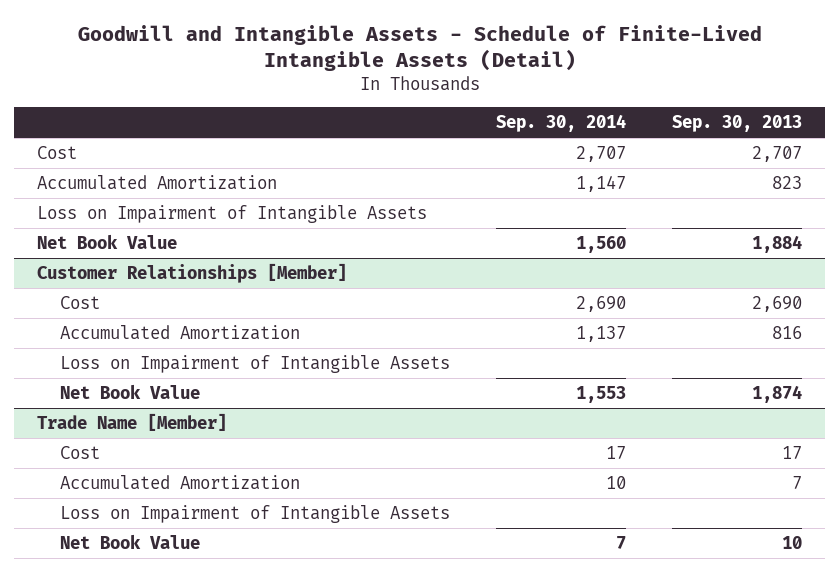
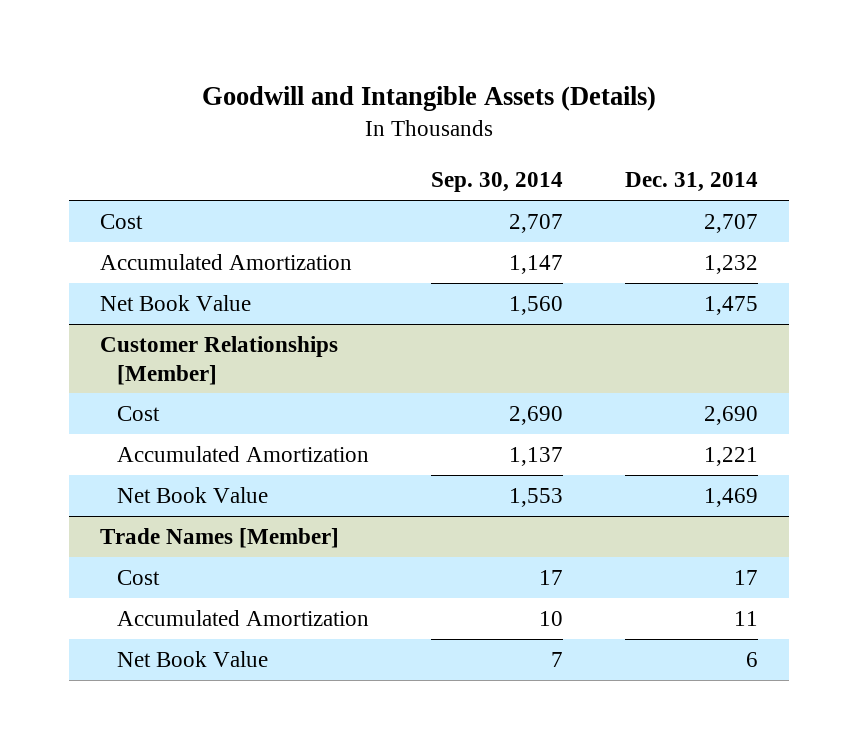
- Goodwill and Intangible Assets - Schedule of Finite-Lived Intangible Assets (Detail)
+ Goodwill and Intangible Assets (Details)
- | Sep. 30, 2014 | Sep. 30, 2013
+ | Sep. 30, 2014 | Dec. 31, 2014
- Loss on Impairment of Intangible Assets
@ Customer Relationships [Member]
- Loss on Impairment of Intangible Assets
- Trade Name [Member]
+ Trade Names [Member]
- Loss on Impairment of Intangible Assets

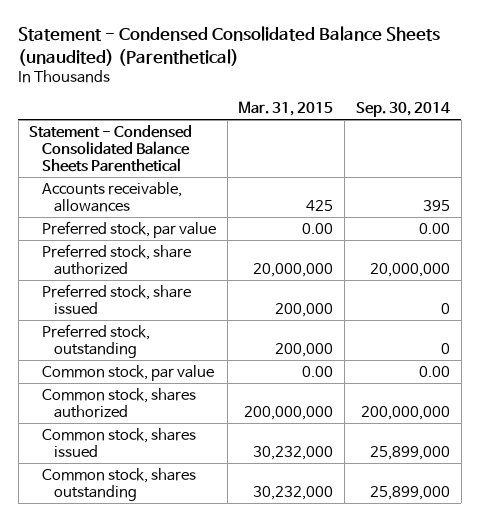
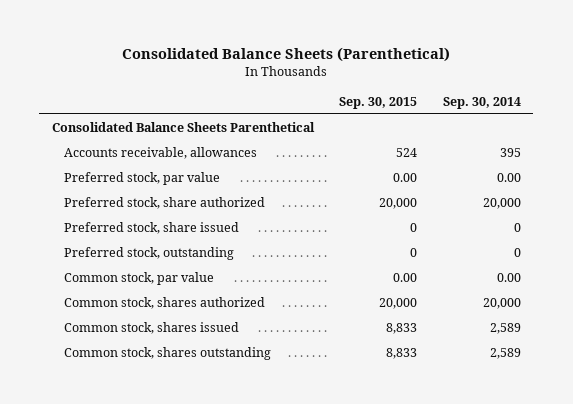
- Statement - Condensed Consolidated Balance Sheets (unaudited) (Parenthetical)
+ Consolidated Balance Sheets (Parenthetical)
- | Mar. 31, 2015 | Sep. 30, 2014
+ | Sep. 30, 2015 | Sep. 30, 2014
- Statement - Condensed Consolidated Balance Sheets Parenthetical
+ Consolidated Balance Sheets Parenthetical
- Preferred stock, share authorized | 20,000,000 | 20,000,000
+ Preferred stock, share authorized | 20,000 | 20,000
- Common stock, shares authorized | 200,000,000 | 200,000,000
- Common stock, shares issued | 30,232,000 | 25,899,000
- Common stock, shares outstanding | 30,232,000 | 25,899,000
+ Common stock, shares authorized | 20,000 | 20,000
+ Common stock, shares issued | 8,833 | 2,589
+ Common stock, shares outstanding | 8,833 | 2,589

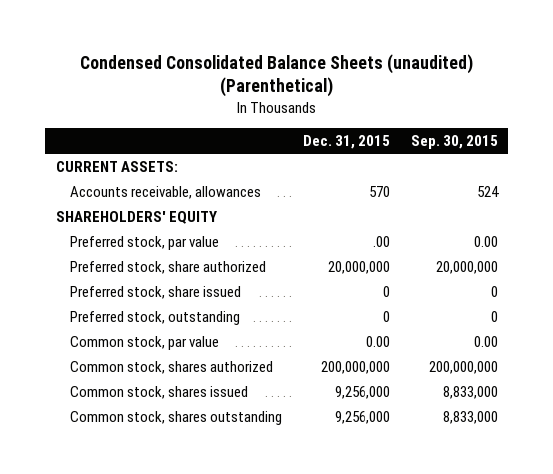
- Consolidated Balance Sheets (Parenthetical)
+ Condensed Consolidated Balance Sheets (unaudited) (Parenthetical)
- | Sep. 30, 2015 | Sep. 30, 2014
+ | Dec. 31, 2015 | Sep. 30, 2015
- Consolidated Balance Sheets Parenthetical
+ CURRENT ASSETS:
+ SHAREHOLDERS' EQUITY
- Preferred stock, share authorized | 20,000 | 20,000
+ Preferred stock, share authorized | 20,000,000 | 20,000,000
- Common stock, shares authorized | 20,000 | 20,000
- Common stock, shares issued | 8,833 | 2,589
- Common stock, shares outstanding | 8,833 | 2,589
+ Common stock, shares authorized | 200,000,000 | 200,000,000
+ Common stock, shares issued | 9,256,000 | 8,833,000
+ Common stock, shares outstanding | 9,256,000 | 8,833,000

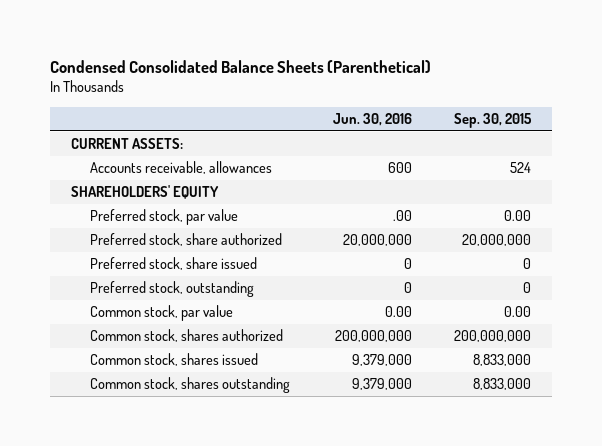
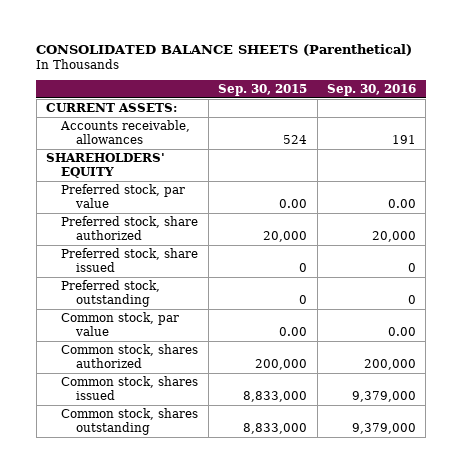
- Condensed Consolidated Balance Sheets (Parenthetical)
+ CONSOLIDATED BALANCE SHEETS (Parenthetical)
- | Jun. 30, 2016 | Sep. 30, 2015
+ | Sep. 30, 2015 | Sep. 30, 2016
- Preferred stock, share authorized | 20,000,000 | 20,000,000
+ Preferred stock, share authorized | 20,000 | 20,000
- Common stock, shares authorized | 200,000,000 | 200,000,000
+ Common stock, shares authorized | 200,000 | 200,000

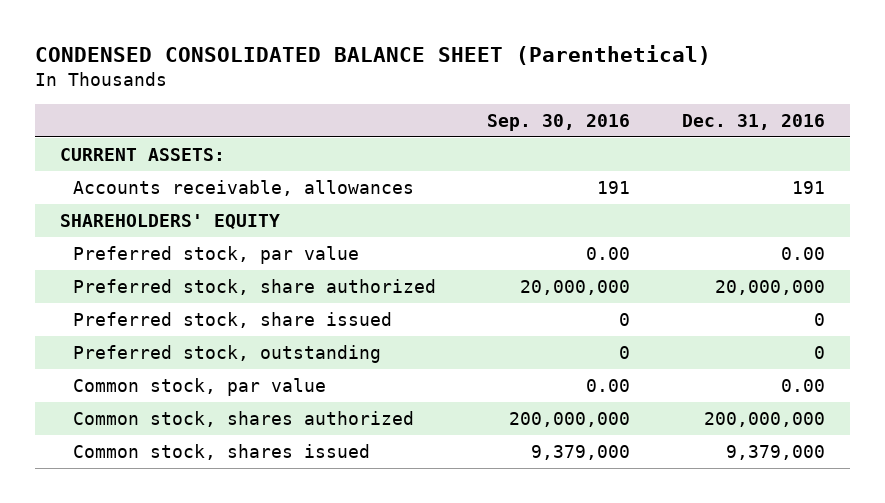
- CONSOLIDATED BALANCE SHEETS (Parenthetical)
+ CONDENSED CONSOLIDATED BALANCE SHEET (Parenthetical)
- | Sep. 30, 2015 | Sep. 30, 2016
+ | Sep. 30, 2016 | Dec. 31, 2016
- Preferred stock, share authorized | 20,000 | 20,000
+ Preferred stock, share authorized | 20,000,000 | 20,000,000
- Common stock, shares authorized | 200,000 | 200,000
+ Common stock, shares authorized | 200,000,000 | 200,000,000
- Common stock, shares outstanding | 8,833,000 | 9,379,000

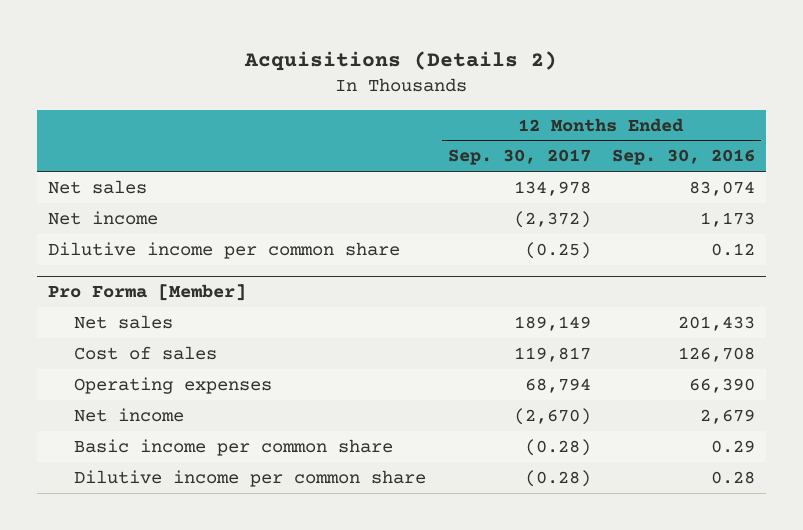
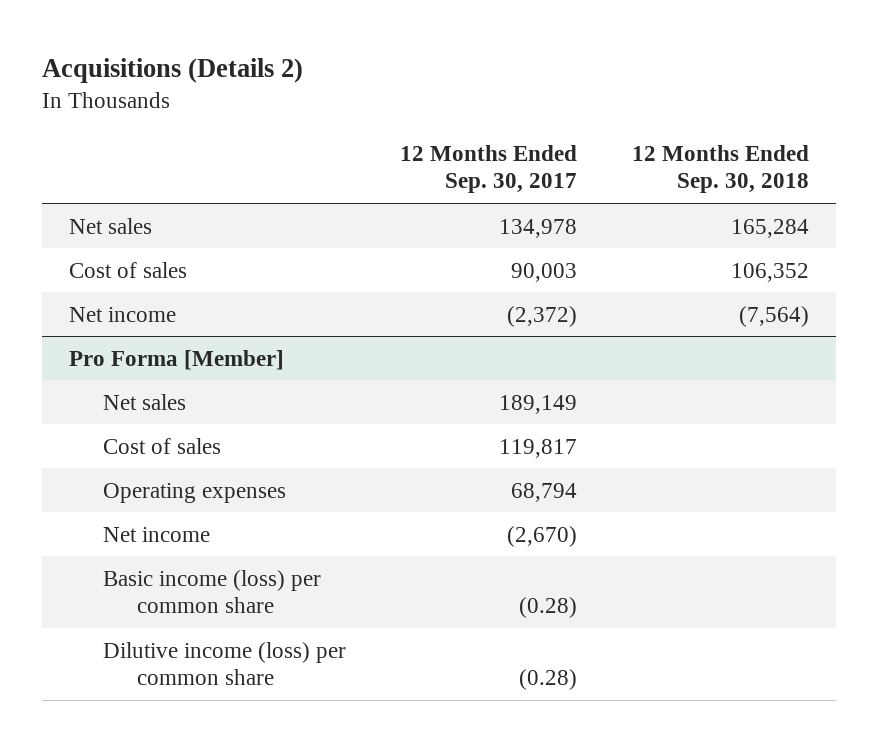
- | 12 Months Ended Sep. 30, 2017 | 12 Months Ended Sep. 30, 2016
+ | 12 Months Ended Sep. 30, 2017 | 12 Months Ended Sep. 30, 2018
+ Cost of sales | 90,003 | 106,352
- Dilutive income per common share | (0.25) | 0.12
@ Pro Forma [Member]
- Basic income per common share | (0.28) | 0.29
- Dilutive income per common share | (0.28) | 0.28
+ Basic income (loss) per common share | (0.28) |
+ Dilutive income (loss) per common share | (0.28) |

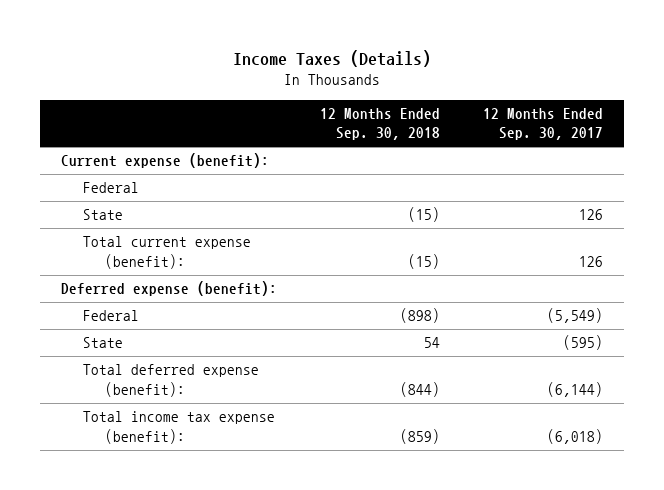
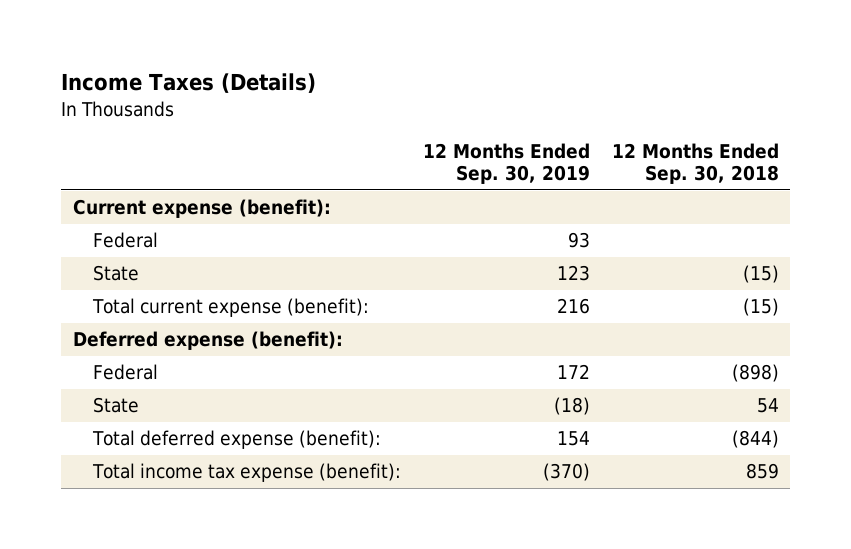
- | 12 Months Ended Sep. 30, 2018 | 12 Months Ended Sep. 30, 2017
+ | 12 Months Ended Sep. 30, 2019 | 12 Months Ended Sep. 30, 2018
- Total income tax expense (benefit): | (859) | (6,018)
+ Total income tax expense (benefit): | (370) | 859

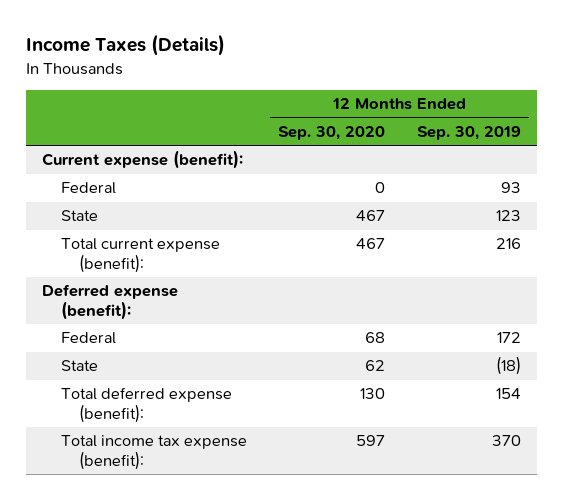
- | 12 Months Ended Sep. 30, 2019 | 12 Months Ended Sep. 30, 2018
+ | 12 Months Ended Sep. 30, 2020 | 12 Months Ended Sep. 30, 2019
- Total income tax expense (benefit): | (370) | 859
+ Total income tax expense (benefit): | 597 | 370

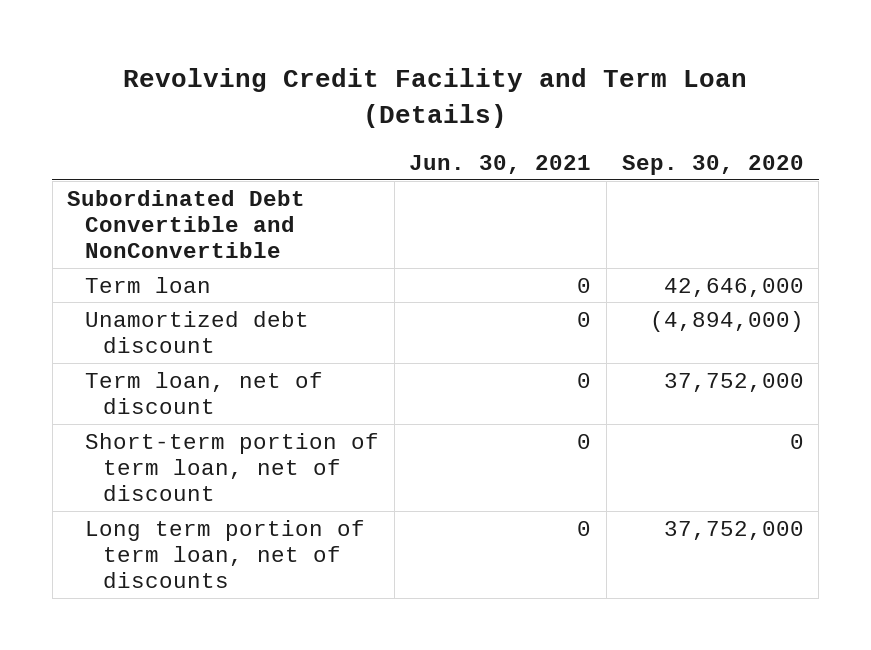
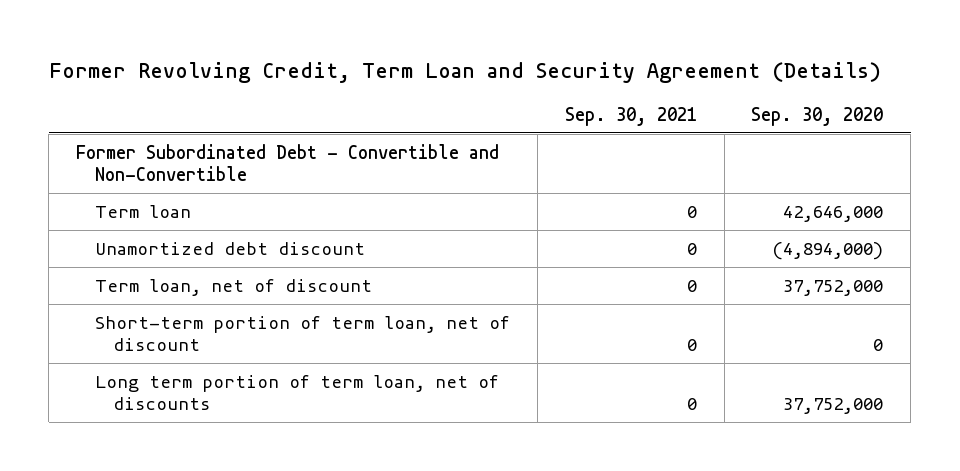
- Revolving Credit Facility and Term Loan (Details)
+ Former Revolving Credit, Term Loan and Security Agreement (Details)
- | Jun. 30, 2021 | Sep. 30, 2020
+ | Sep. 30, 2021 | Sep. 30, 2020
- Subordinated Debt Convertible and NonConvertible
+ Former Subordinated Debt - Convertible and Non-Convertible

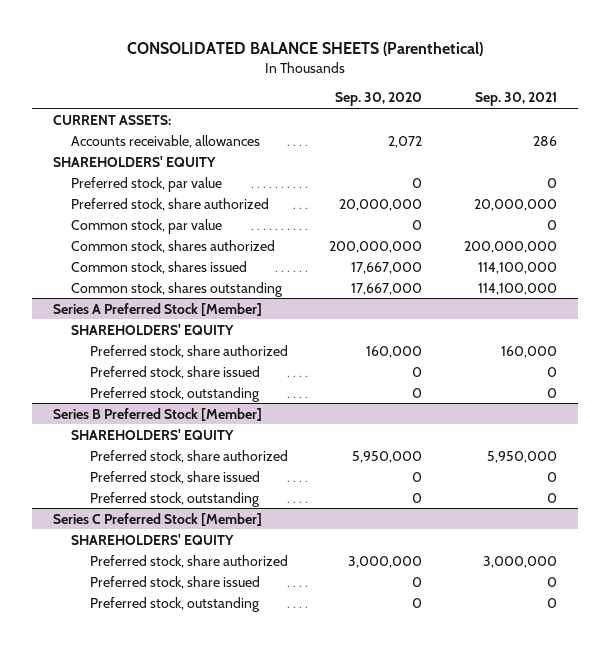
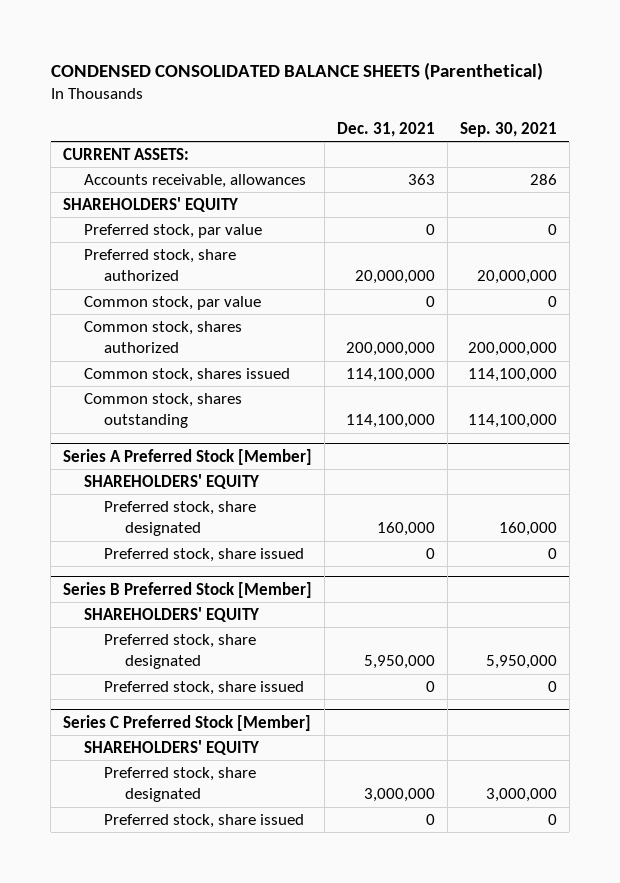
- CONSOLIDATED BALANCE SHEETS (Parenthetical)
+ CONDENSED CONSOLIDATED BALANCE SHEETS (Parenthetical)
- | Sep. 30, 2020 | Sep. 30, 2021
+ | Dec. 31, 2021 | Sep. 30, 2021
@ Series A Preferred Stock [Member]
- Preferred stock, share authorized | 160,000 | 160,000
+ Preferred stock, share designated | 160,000 | 160,000
- Preferred stock, outstanding | 0 | 0
@ Series B Preferred Stock [Member]
- Preferred stock, share authorized | 5,950,000 | 5,950,000
+ Preferred stock, share designated | 5,950,000 | 5,950,000
- Preferred stock, outstanding | 0 | 0
@ Series C Preferred Stock [Member]
- Preferred stock, share authorized | 3,000,000 | 3,000,000
+ Preferred stock, share designated | 3,000,000 | 3,000,000
- Preferred stock, outstanding | 0 | 0

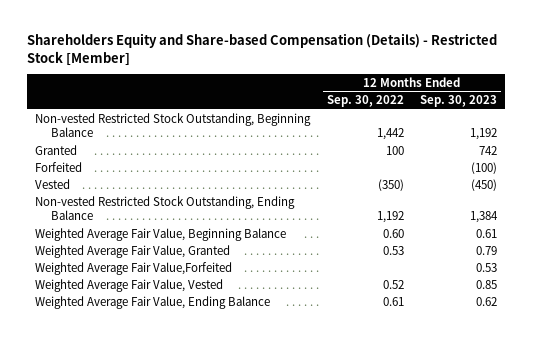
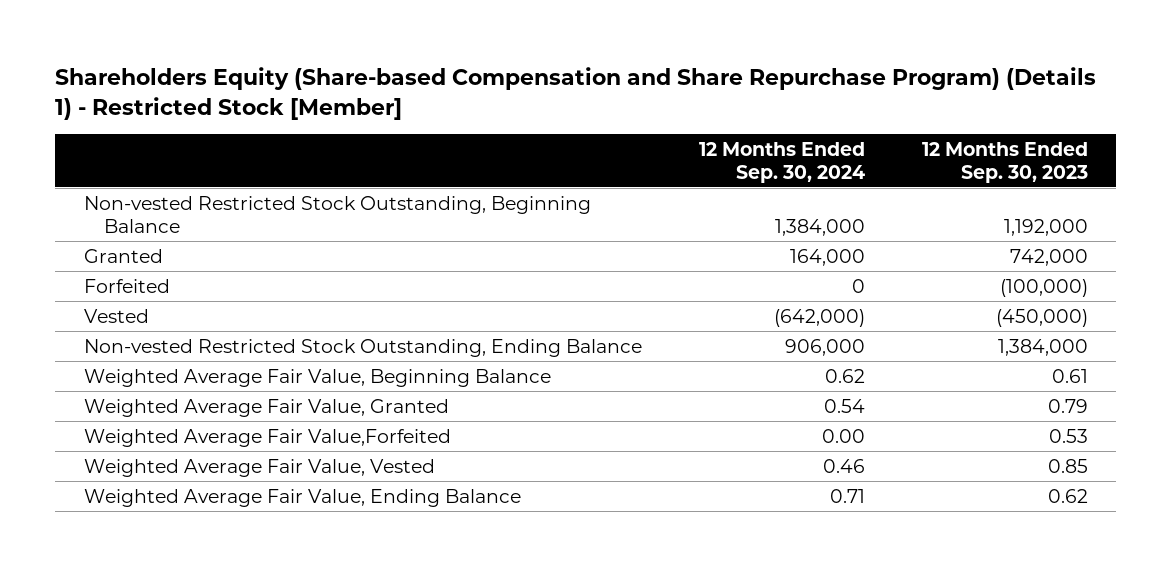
- Shareholders Equity and Share-based Compensation (Details) - Restricted Stock [Member]
+ Shareholders Equity (Share-based Compensation and Share Repurchase Program) (Details 1) - Restricted Stock [Member]
- | 12 Months Ended Sep. 30, 2022 | 12 Months Ended Sep. 30, 2023
+ | 12 Months Ended Sep. 30, 2024 | 12 Months Ended Sep. 30, 2023
- Non-vested Restricted Stock Outstanding, Beginning Balance | 1,442 | 1,192
- Granted | 100 | 742
- Forfeited | | (100)
- Vested | (350) | (450)
- Non-vested Restricted Stock Outstanding, Ending Balance | 1,192 | 1,384
+ Non-vested Restricted Stock Outstanding, Beginning Balance | 1,384,000 | 1,192,000
+ Granted | 164,000 | 742,000
+ Forfeited | 0 | (100,000)
+ Vested | (642,000) | (450,000)
+ Non-vested Restricted Stock Outstanding, Ending Balance | 906,000 | 1,384,000

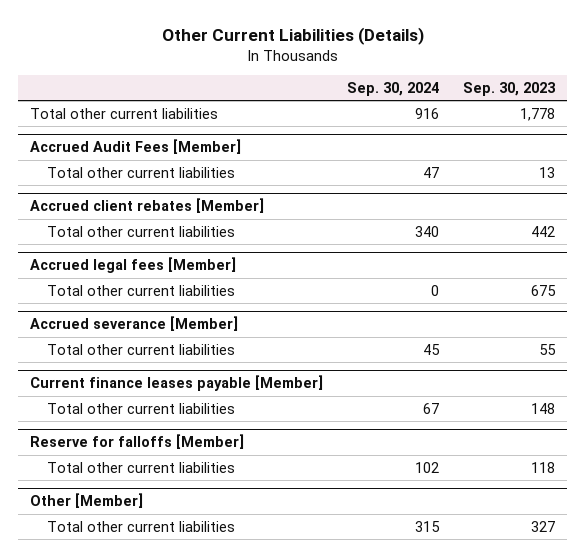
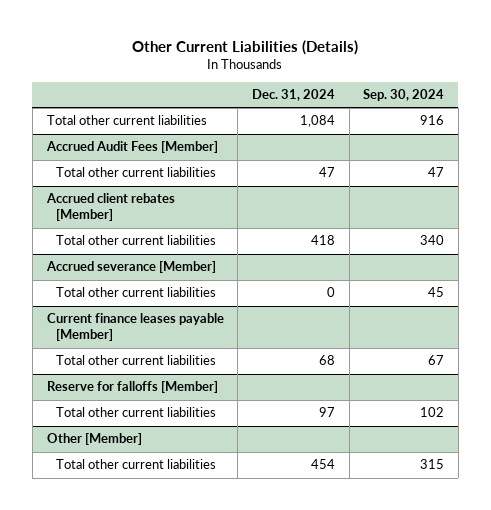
- | Sep. 30, 2024 | Sep. 30, 2023
+ | Dec. 31, 2024 | Sep. 30, 2024
- Accrued legal fees [Member]
- Total other current liabilities | 0 | 675

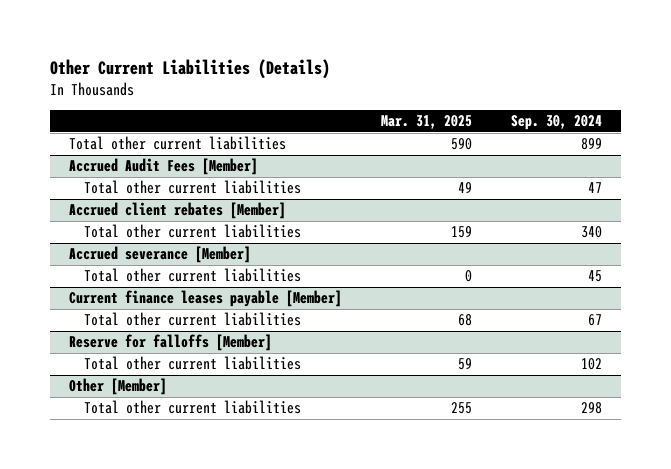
- | Dec. 31, 2024 | Sep. 30, 2024
+ | Mar. 31, 2025 | Sep. 30, 2024
- Total other current liabilities | 1,084 | 916
+ Total other current liabilities | 590 | 899
@ Other [Member]
- Total other current liabilities | 454 | 315
+ Total other current liabilities | 255 | 298

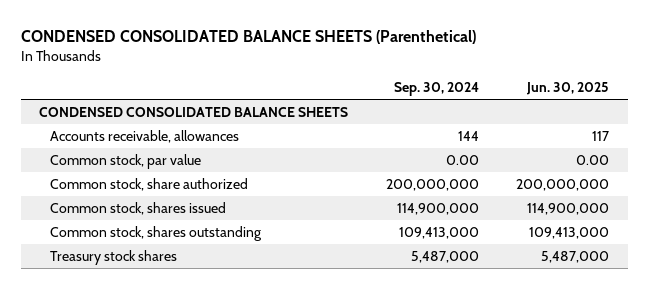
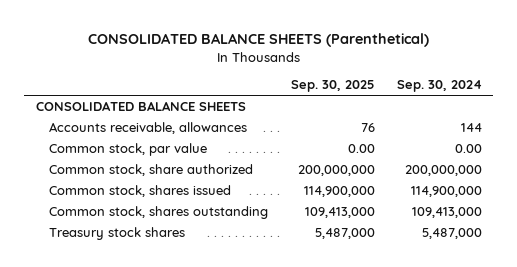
- CONDENSED CONSOLIDATED BALANCE SHEETS (Parenthetical)
+ CONSOLIDATED BALANCE SHEETS (Parenthetical)
- | Sep. 30, 2024 | Jun. 30, 2025
+ | Sep. 30, 2025 | Sep. 30, 2024
- CONDENSED CONSOLIDATED BALANCE SHEETS
+ CONSOLIDATED BALANCE SHEETS

